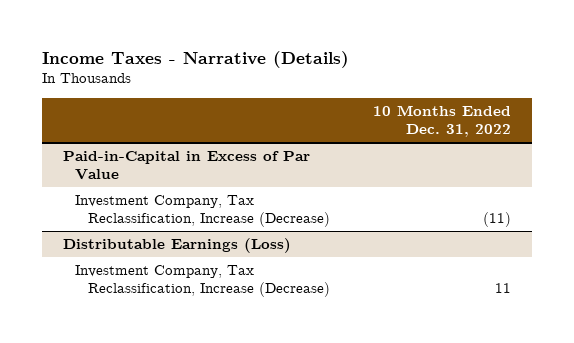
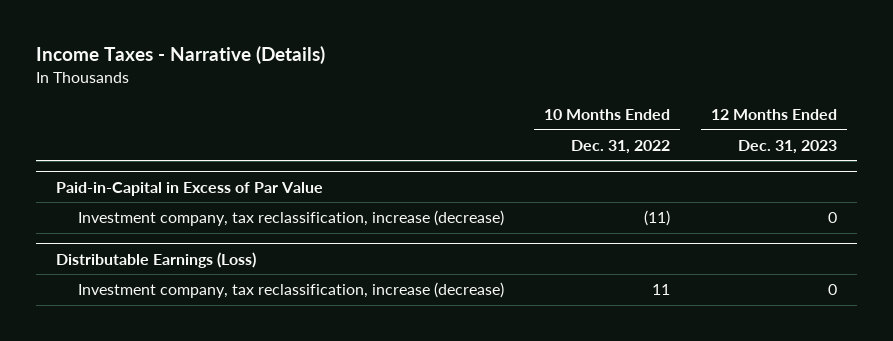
- | 10 Months Ended Dec. 31, 2022
+ | 10 Months Ended Dec. 31, 2022 | 12 Months Ended Dec. 31, 2023
@ Paid-in-Capital in Excess of Par Value
- Investment Company, Tax Reclassification, Increase (Decrease) | (11)
+ Investment company, tax reclassification, increase (decrease) | (11) | 0
@ Distributable Earnings (Loss)
- Investment Company, Tax Reclassification, Increase (Decrease) | 11
+ Investment company, tax reclassification, increase (decrease) | 11 | 0

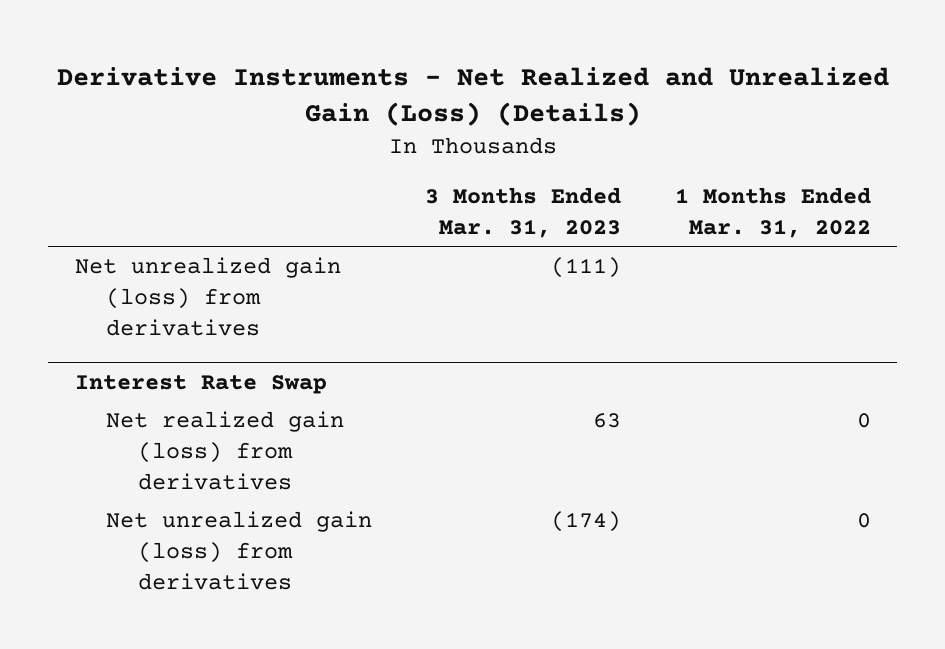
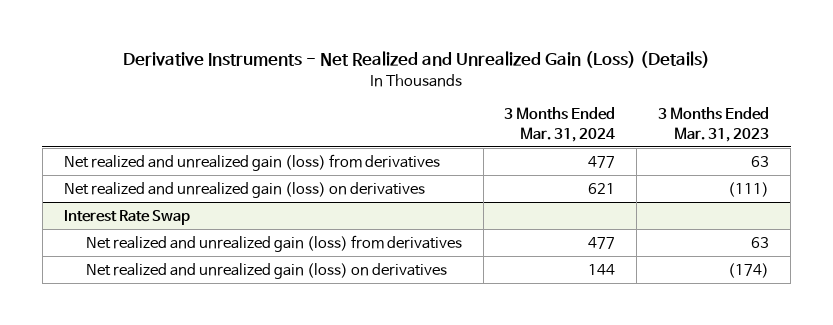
- | 3 Months Ended Mar. 31, 2023 | 1 Months Ended Mar. 31, 2022
+ | 3 Months Ended Mar. 31, 2024 | 3 Months Ended Mar. 31, 2023
- Net unrealized gain (loss) from derivatives | (111) |
+ Net realized and unrealized gain (loss) from derivatives | 477 | 63
+ Net realized and unrealized gain (loss) on derivatives | 621 | (111)
@ Interest Rate Swap
- Net realized gain (loss) from derivatives | 63 | 0
- Net unrealized gain (loss) from derivatives | (174) | 0
+ Net realized and unrealized gain (loss) from derivatives | 477 | 63
+ Net realized and unrealized gain (loss) on derivatives | 144 | (174)

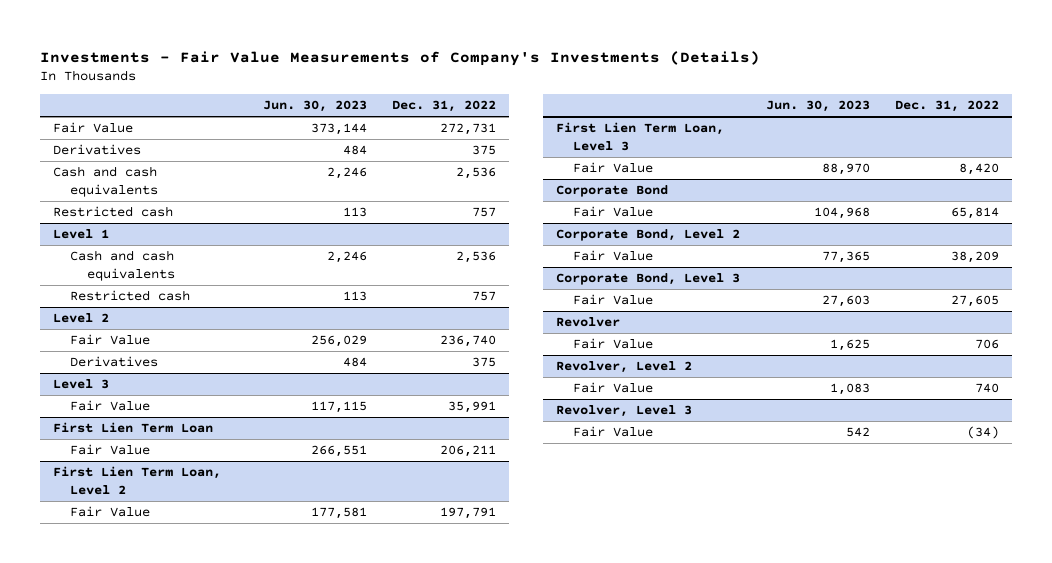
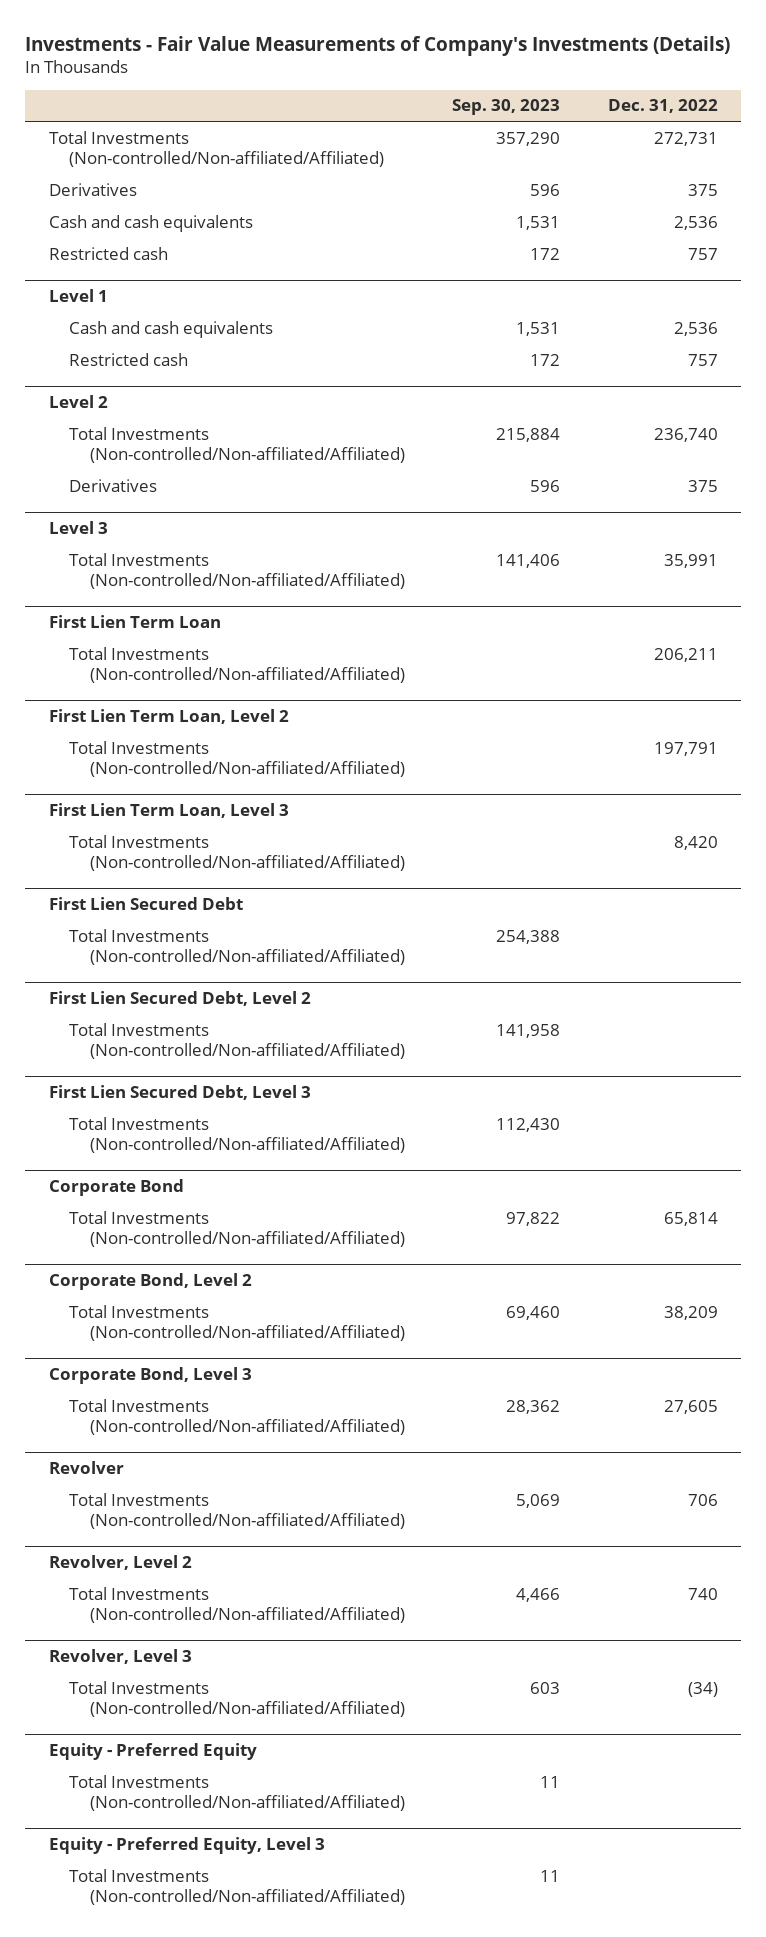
- | Jun. 30, 2023 | Dec. 31, 2022
+ | Sep. 30, 2023 | Dec. 31, 2022
- Fair Value | 373,144 | 272,731
+ Total Investments (Non-controlled/Non-affiliated/Affiliated) | 357,290 | 272,731
@ Level 2
- Fair Value | 256,029 | 236,740
+ Total Investments (Non-controlled/Non-affiliated/Affiliated) | 215,884 | 236,740
@ Level 3
- Fair Value | 117,115 | 35,991
+ Total Investments (Non-controlled/Non-affiliated/Affiliated) | 141,406 | 35,991
@ First Lien Term Loan
- Fair Value | 266,551 | 206,211
+ Total Investments (Non-controlled/Non-affiliated/Affiliated) | | 206,211
@ First Lien Term Loan, Level 2
- Fair Value | 177,581 | 197,791
+ Total Investments (Non-controlled/Non-affiliated/Affiliated) | | 197,791
@ First Lien Term Loan, Level 3
- Fair Value | 88,970 | 8,420
+ Total Investments (Non-controlled/Non-affiliated/Affiliated) | | 8,420
+ First Lien Secured Debt
+ Total Investments (Non-controlled/Non-affiliated/Affiliated) | 254,388 |
+ First Lien Secured Debt, Level 2
+ Total Investments (Non-controlled/Non-affiliated/Affiliated) | 141,958 |
+ First Lien Secured Debt, Level 3
+ Total Investments (Non-controlled/Non-affiliated/Affiliated) | 112,430 |
@ Corporate Bond
- Fair Value | 104,968 | 65,814
+ Total Investments (Non-controlled/Non-affiliated/Affiliated) | 97,822 | 65,814
@ Corporate Bond, Level 2
- Fair Value | 77,365 | 38,209
+ Total Investments (Non-controlled/Non-affiliated/Affiliated) | 69,460 | 38,209
@ Corporate Bond, Level 3
- Fair Value | 27,603 | 27,605
+ Total Investments (Non-controlled/Non-affiliated/Affiliated) | 28,362 | 27,605
@ Revolver
- Fair Value | 1,625 | 706
+ Total Investments (Non-controlled/Non-affiliated/Affiliated) | 5,069 | 706
@ Revolver, Level 2
- Fair Value | 1,083 | 740
+ Total Investments (Non-controlled/Non-affiliated/Affiliated) | 4,466 | 740
@ Revolver, Level 3
- Fair Value | 542 | (34)
+ Total Investments (Non-controlled/Non-affiliated/Affiliated) | 603 | (34)
+ Equity - Preferred Equity
+ Total Investments (Non-controlled/Non-affiliated/Affiliated) | 11 |
+ Equity - Preferred Equity, Level 3
+ Total Investments (Non-controlled/Non-affiliated/Affiliated) | 11 |

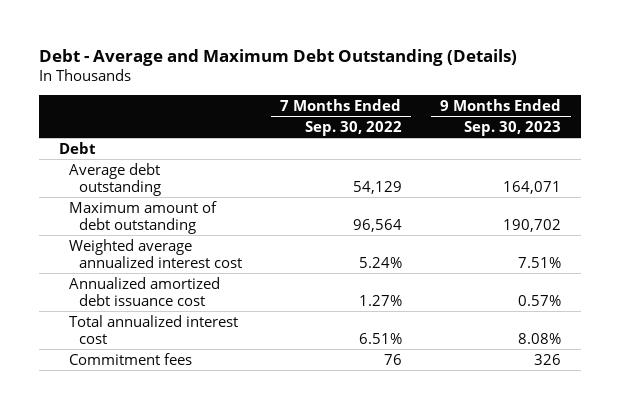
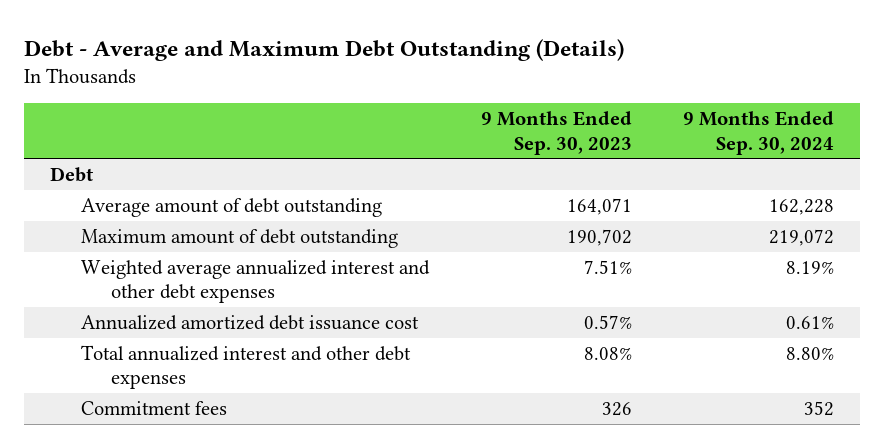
- | 7 Months Ended Sep. 30, 2022 | 9 Months Ended Sep. 30, 2023
+ | 9 Months Ended Sep. 30, 2023 | 9 Months Ended Sep. 30, 2024
- Average debt outstanding | 54,129 | 164,071
+ Average amount of debt outstanding | 164,071 | 162,228
- Weighted average annualized interest cost | 5.24% | 7.51%
+ Weighted average annualized interest and other debt expenses | 7.51% | 8.19%
- Total annualized interest cost | 6.51% | 8.08%
+ Total annualized interest and other debt expenses | 8.08% | 8.80%

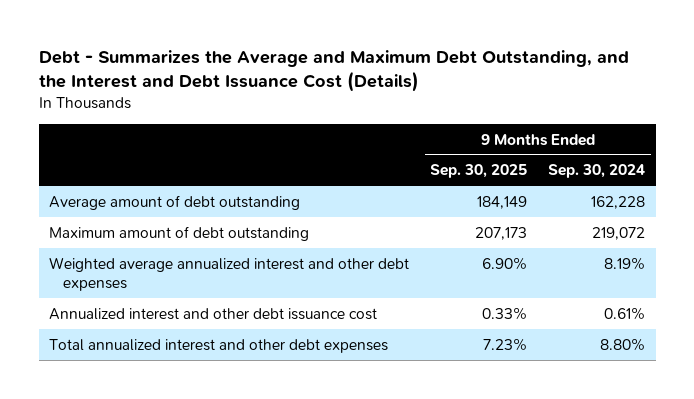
- Debt - Average and Maximum Debt Outstanding (Details)
+ Debt - Summarizes the Average and Maximum Debt Outstanding, and the Interest and Debt Issuance Cost (Details)
- | 9 Months Ended Sep. 30, 2023 | 9 Months Ended Sep. 30, 2024
+ | 9 Months Ended Sep. 30, 2025 | 9 Months Ended Sep. 30, 2024
- Debt
- Annualized amortized debt issuance cost | 0.57% | 0.61%
+ Annualized interest and other debt issuance cost | 0.33% | 0.61%
- Commitment fees | 326 | 352

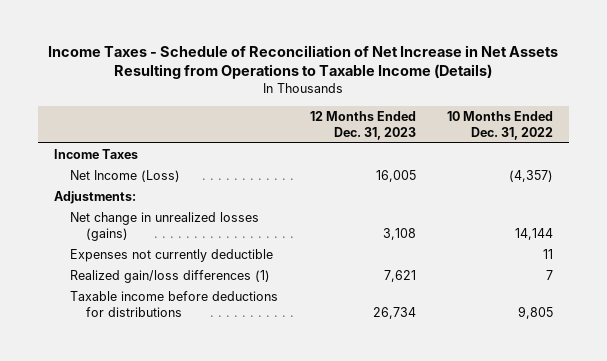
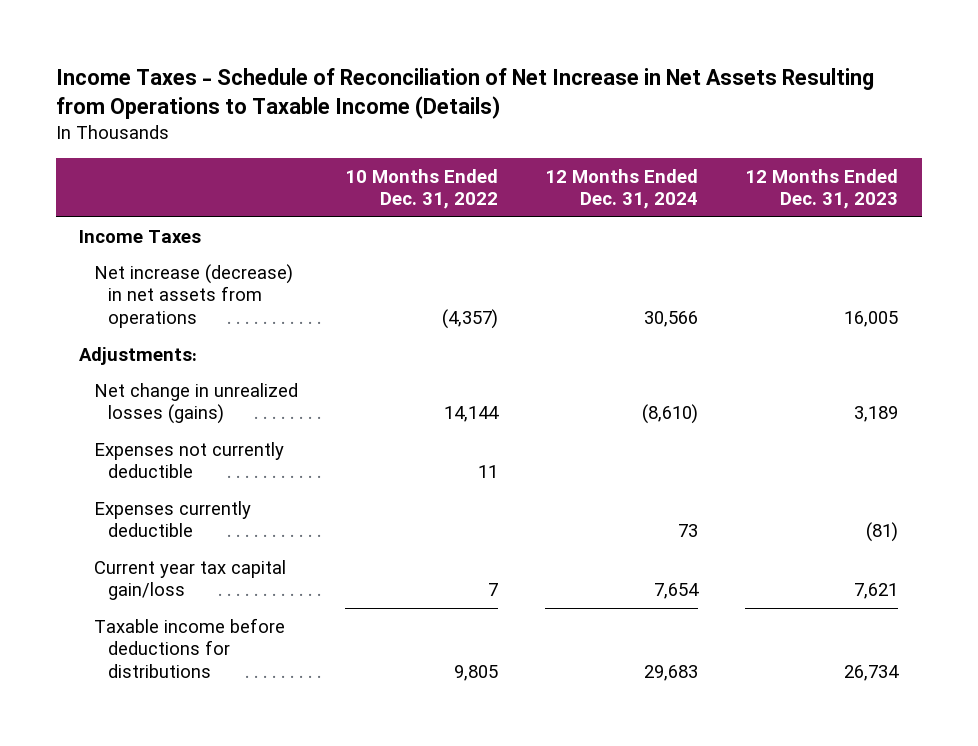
- | 12 Months Ended Dec. 31, 2023 | 10 Months Ended Dec. 31, 2022
+ | 10 Months Ended Dec. 31, 2022 | 12 Months Ended Dec. 31, 2024 | 12 Months Ended Dec. 31, 2023
- Net Income (Loss) | 16,005 | (4,357)
+ Net increase (decrease) in net assets from operations | (4,357) | 30,566 | 16,005
- Net change in unrealized losses (gains) | 3,108 | 14,144
+ Net change in unrealized losses (gains) | 14,144 | (8,610) | 3,189
- Realized gain/loss differences (1) | 7,621 | 7
+ Expenses currently deductible | | 73 | (81)
+ Current year tax capital gain/loss | 7 | 7,654 | 7,621

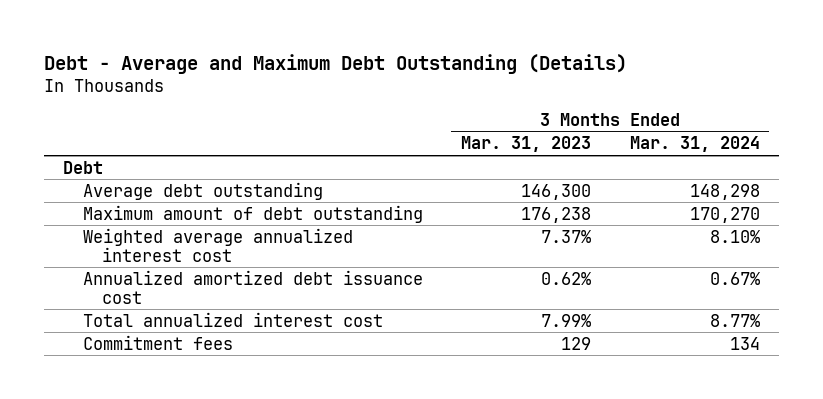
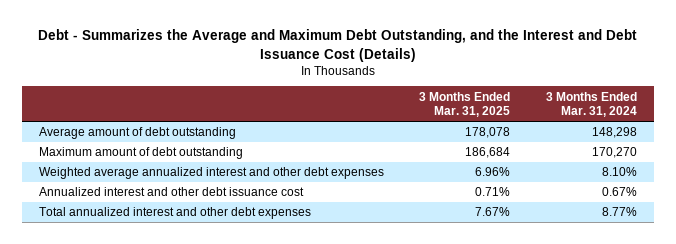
- Debt - Average and Maximum Debt Outstanding (Details)
+ Debt - Summarizes the Average and Maximum Debt Outstanding, and the Interest and Debt Issuance Cost (Details)
- | 3 Months Ended Mar. 31, 2023 | 3 Months Ended Mar. 31, 2024
+ | 3 Months Ended Mar. 31, 2025 | 3 Months Ended Mar. 31, 2024
- Debt
- Average debt outstanding | 146,300 | 148,298
+ Average amount of debt outstanding | 178,078 | 148,298
- Weighted average annualized interest cost | 7.37% | 8.10%
- Annualized amortized debt issuance cost | 0.62% | 0.67%
- Total annualized interest cost | 7.99% | 8.77%
- Commitment fees | 129 | 134
+ Weighted average annualized interest and other debt expenses | 6.96% | 8.10%
+ Annualized interest and other debt issuance cost | 0.71% | 0.67%
+ Total annualized interest and other debt expenses | 7.67% | 8.77%

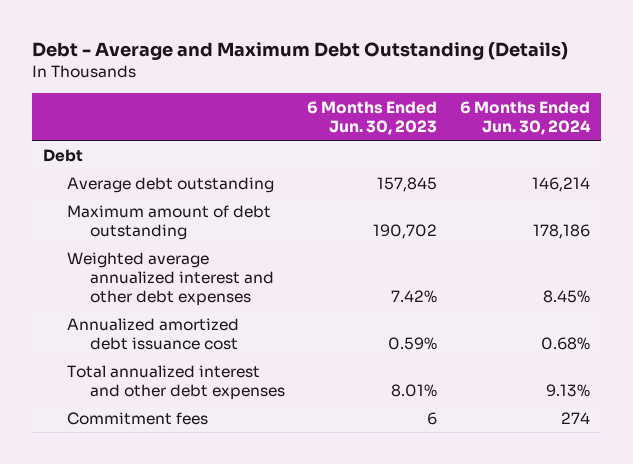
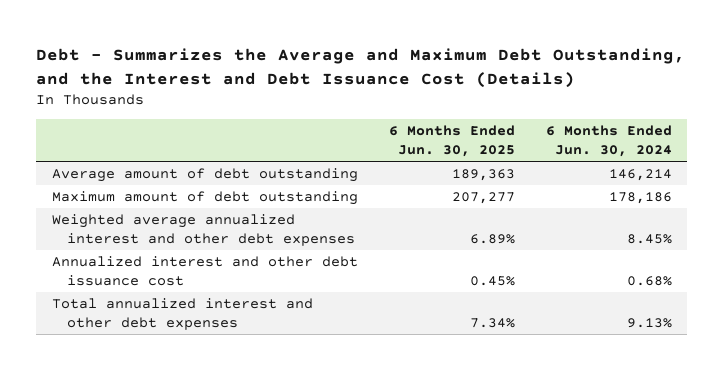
- Debt - Average and Maximum Debt Outstanding (Details)
+ Debt - Summarizes the Average and Maximum Debt Outstanding, and the Interest and Debt Issuance Cost (Details)
- | 6 Months Ended Jun. 30, 2023 | 6 Months Ended Jun. 30, 2024
+ | 6 Months Ended Jun. 30, 2025 | 6 Months Ended Jun. 30, 2024
- Debt
- Average debt outstanding | 157,845 | 146,214
+ Average amount of debt outstanding | 189,363 | 146,214
- Annualized amortized debt issuance cost | 0.59% | 0.68%
+ Annualized interest and other debt issuance cost | 0.45% | 0.68%
- Commitment fees | 6 | 274

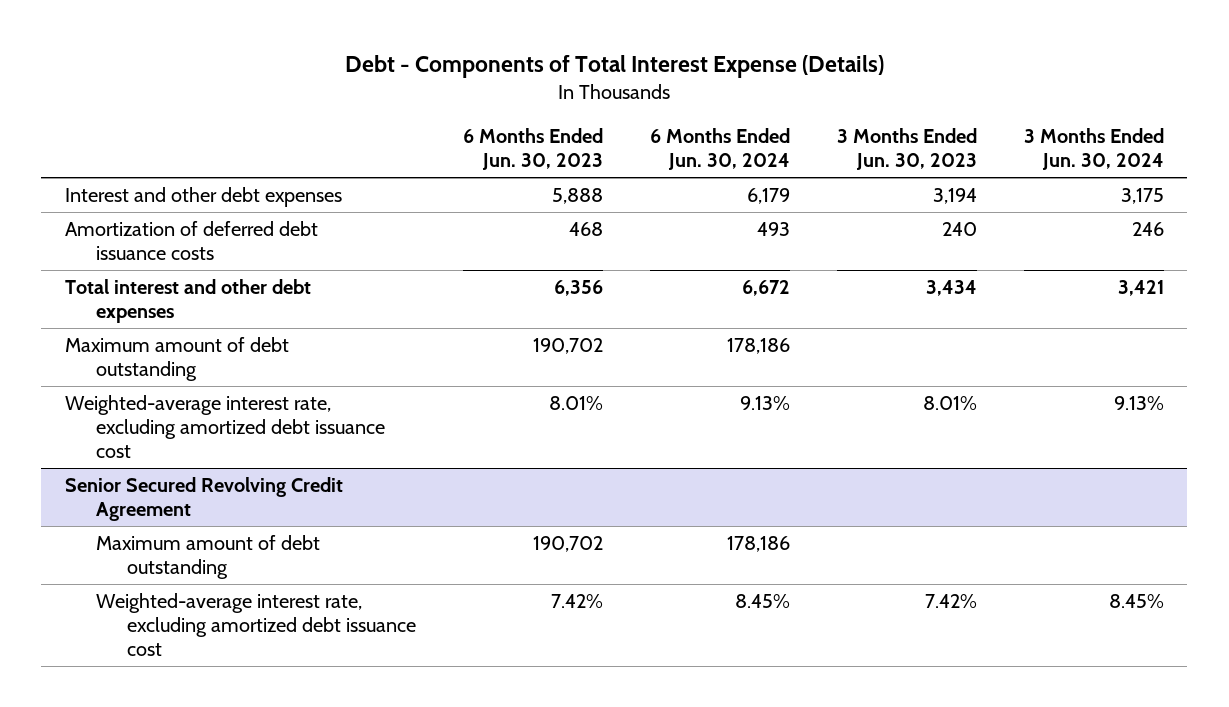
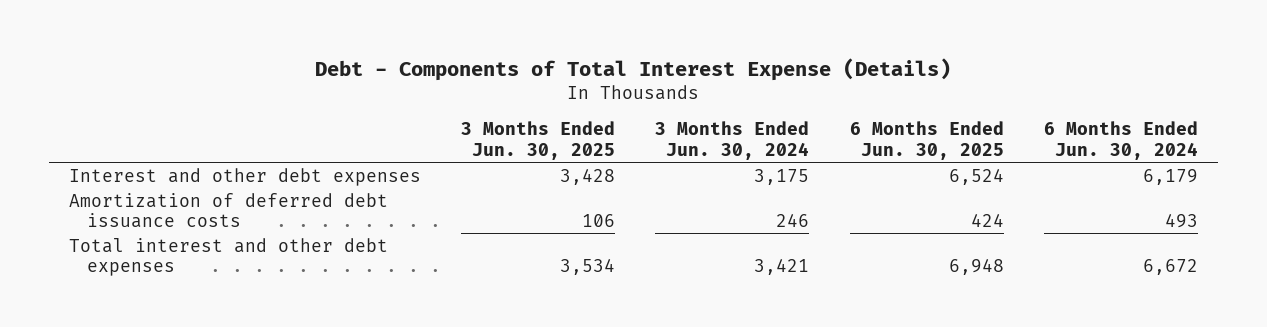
- | 6 Months Ended Jun. 30, 2023 | 6 Months Ended Jun. 30, 2024 | 3 Months Ended Jun. 30, 2023 | 3 Months Ended Jun. 30, 2024
+ | 3 Months Ended Jun. 30, 2025 | 3 Months Ended Jun. 30, 2024 | 6 Months Ended Jun. 30, 2025 | 6 Months Ended Jun. 30, 2024
- Maximum amount of debt outstanding | 190,702 | 178,186 | |
- Weighted-average interest rate, excluding amortized debt issuance cost | 8.01% | 9.13% | 8.01% | 9.13%
- Senior Secured Revolving Credit Agreement
- Maximum amount of debt outstanding | 190,702 | 178,186 | |
- Weighted-average interest rate, excluding amortized debt issuance cost | 7.42% | 8.45% | 7.42% | 8.45%

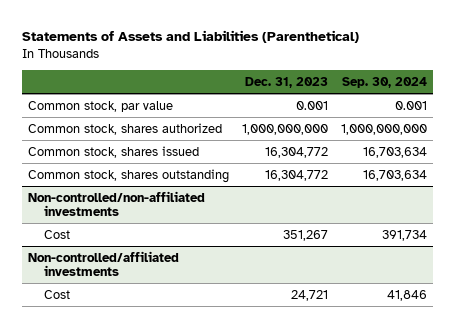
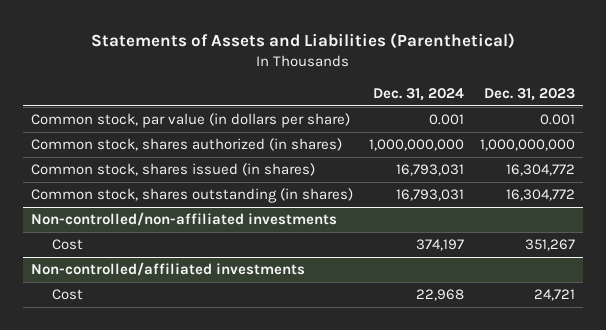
- | Dec. 31, 2023 | Sep. 30, 2024
+ | Dec. 31, 2024 | Dec. 31, 2023
- Common stock, par value | 0.001 | 0.001
- Common stock, shares authorized | 1,000,000,000 | 1,000,000,000
- Common stock, shares issued | 16,304,772 | 16,703,634
- Common stock, shares outstanding | 16,304,772 | 16,703,634
+ Common stock, par value (in dollars per share) | 0.001 | 0.001
+ Common stock, shares authorized (in shares) | 1,000,000,000 | 1,000,000,000
+ Common stock, shares issued (in shares) | 16,793,031 | 16,304,772
+ Common stock, shares outstanding (in shares) | 16,793,031 | 16,304,772

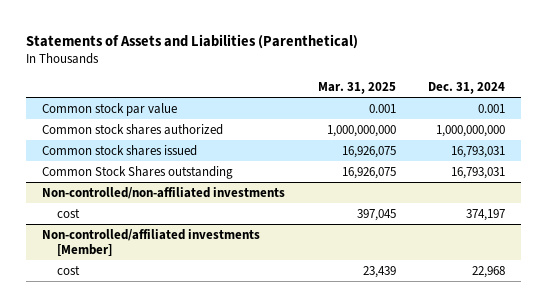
- | Dec. 31, 2024 | Dec. 31, 2023
+ | Mar. 31, 2025 | Dec. 31, 2024
- Common stock, par value (in dollars per share) | 0.001 | 0.001
- Common stock, shares authorized (in shares) | 1,000,000,000 | 1,000,000,000
- Common stock, shares issued (in shares) | 16,793,031 | 16,304,772
- Common stock, shares outstanding (in shares) | 16,793,031 | 16,304,772
+ Common stock par value | 0.001 | 0.001
+ Common stock shares authorized | 1,000,000,000 | 1,000,000,000
+ Common stock shares issued | 16,926,075 | 16,793,031
+ Common Stock Shares outstanding | 16,926,075 | 16,793,031
@ Non-controlled/non-affiliated investments
- Cost | 374,197 | 351,267
- Non-controlled/affiliated investments
- Cost | 22,968 | 24,721
@ Non-controlled/non-affiliated investments
+ cost | 397,045 | 374,197
+ Non-controlled/affiliated investments [Member]
+ cost | 23,439 | 22,968

